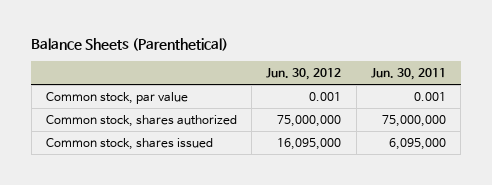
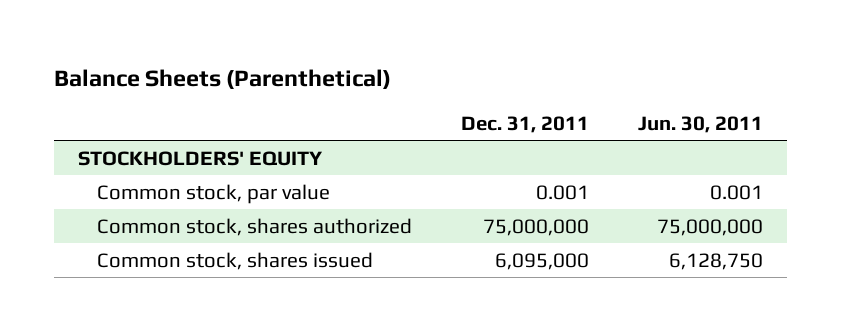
- | Jun. 30, 2012 | Jun. 30, 2011
+ | Dec. 31, 2011 | Jun. 30, 2011
+ STOCKHOLDERS' EQUITY
- Common stock, shares issued | 16,095,000 | 6,095,000
+ Common stock, shares issued | 6,095,000 | 6,128,750

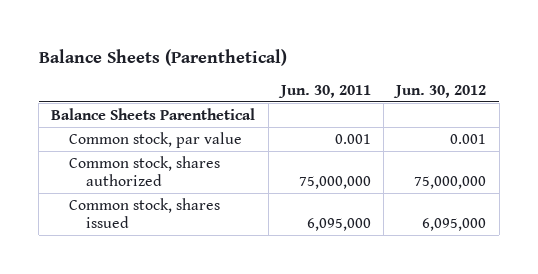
- | Dec. 31, 2011 | Jun. 30, 2011
+ | Jun. 30, 2011 | Jun. 30, 2012
- STOCKHOLDERS' EQUITY
+ Balance Sheets Parenthetical
- Common stock, shares issued | 6,095,000 | 6,128,750
+ Common stock, shares issued | 6,095,000 | 6,095,000

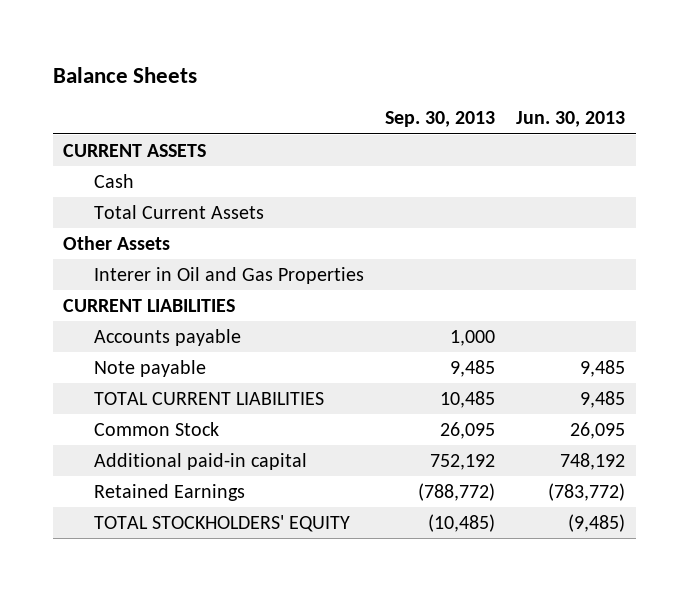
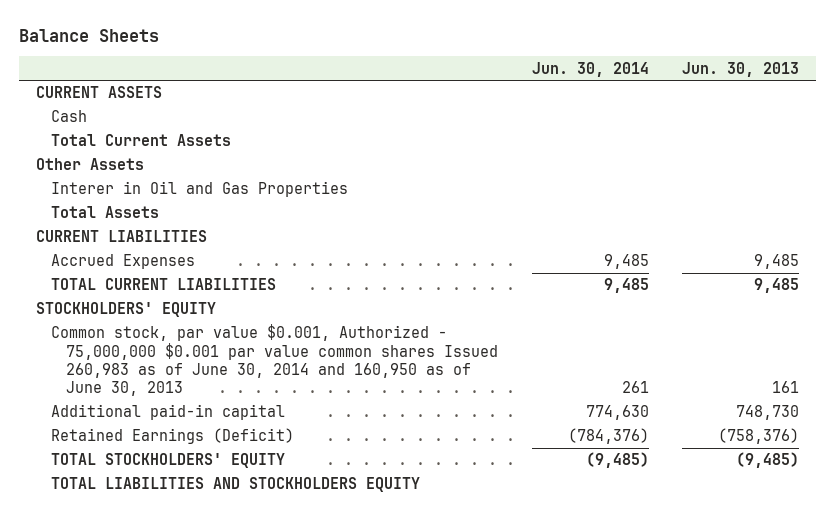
- | Sep. 30, 2013 | Jun. 30, 2013
+ | Jun. 30, 2014 | Jun. 30, 2013
+ Total Assets
- Accounts payable | 1,000 |
- Note payable | 9,485 | 9,485
+ Accrued Expenses | 9,485 | 9,485
- Common Stock | 26,095 | 26,095
- Additional paid-in capital | 752,192 | 748,192
- Retained Earnings | (788,772) | (783,772)
+ STOCKHOLDERS' EQUITY
+ Common stock, par value $0.001, Authorized - 75,000,000 $0.001 par value common shares Issued 260,983 as of June 30, 2014 and 160,950 as of June 30, 2013 | 261 | 161
+ Additional paid-in capital | 774,630 | 748,730
+ Retained Earnings (Deficit) | (784,376) | (758,376)
+ TOTAL LIABILITIES AND STOCKHOLDERS EQUITY

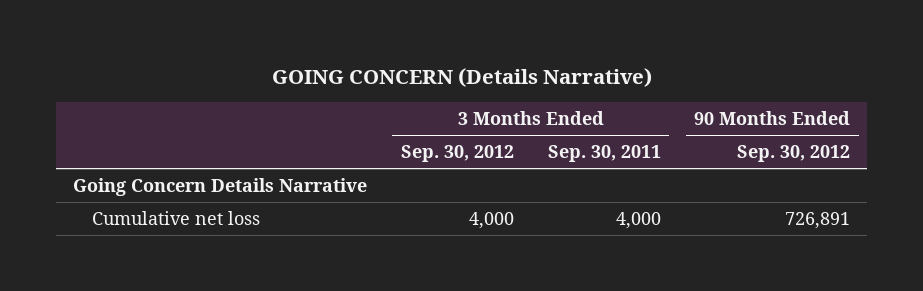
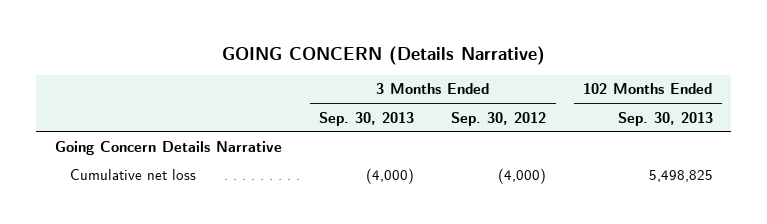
- | 3 Months Ended Sep. 30, 2012 | 3 Months Ended Sep. 30, 2011 | 90 Months Ended Sep. 30, 2012
+ | 3 Months Ended Sep. 30, 2013 | 3 Months Ended Sep. 30, 2012 | 102 Months Ended Sep. 30, 2013
- Cumulative net loss | 4,000 | 4,000 | 726,891
+ Cumulative net loss | (4,000) | (4,000) | 5,498,825

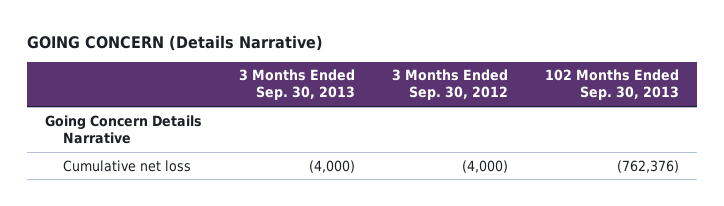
- Cumulative net loss | (4,000) | (4,000) | 5,498,825
+ Cumulative net loss | (4,000) | (4,000) | (762,376)

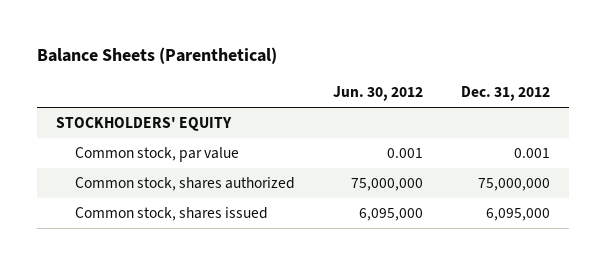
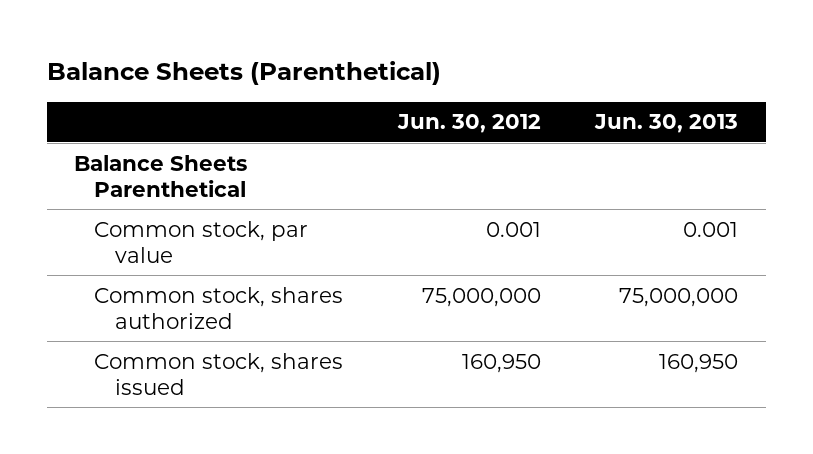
- | Jun. 30, 2012 | Dec. 31, 2012
+ | Jun. 30, 2012 | Jun. 30, 2013
- STOCKHOLDERS' EQUITY
+ Balance Sheets Parenthetical
- Common stock, shares issued | 6,095,000 | 6,095,000
+ Common stock, shares issued | 160,950 | 160,950

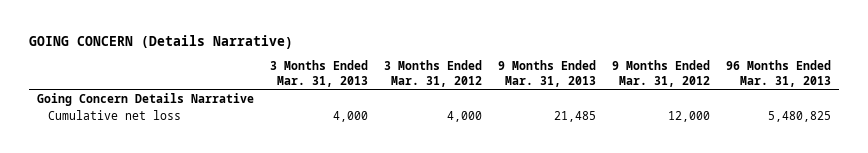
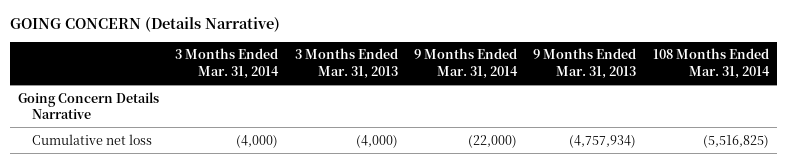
- | 3 Months Ended Mar. 31, 2013 | 3 Months Ended Mar. 31, 2012 | 9 Months Ended Mar. 31, 2013 | 9 Months Ended Mar. 31, 2012 | 96 Months Ended Mar. 31, 2013
+ | 3 Months Ended Mar. 31, 2014 | 3 Months Ended Mar. 31, 2013 | 9 Months Ended Mar. 31, 2014 | 9 Months Ended Mar. 31, 2013 | 108 Months Ended Mar. 31, 2014
- Cumulative net loss | 4,000 | 4,000 | 21,485 | 12,000 | 5,480,825
+ Cumulative net loss | (4,000) | (4,000) | (22,000) | (4,757,934) | (5,516,825)

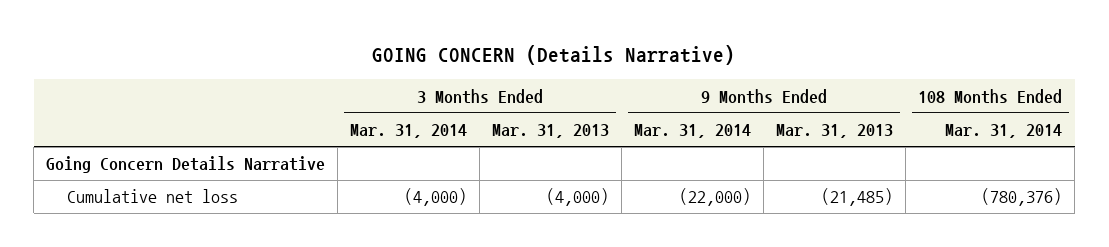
- Cumulative net loss | (4,000) | (4,000) | (22,000) | (4,757,934) | (5,516,825)
+ Cumulative net loss | (4,000) | (4,000) | (22,000) | (21,485) | (780,376)

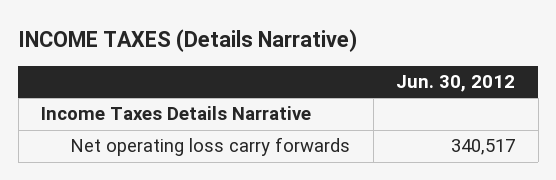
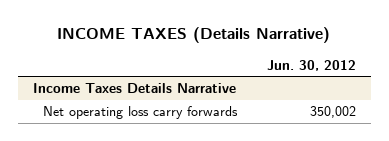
- Net operating loss carry forwards | 340,517
+ Net operating loss carry forwards | 350,002

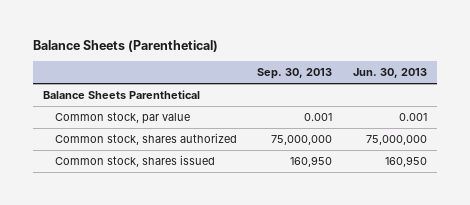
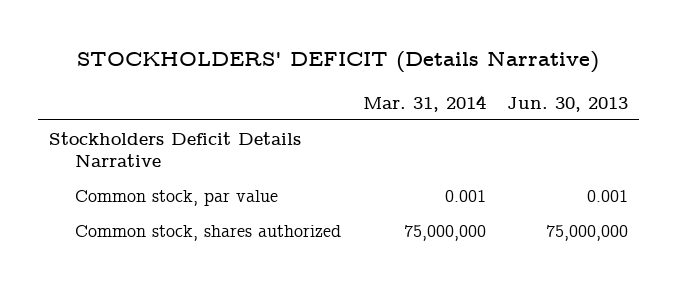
- Balance Sheets (Parenthetical)
+ STOCKHOLDERS' DEFICIT (Details Narrative)
- | Sep. 30, 2013 | Jun. 30, 2013
+ | Mar. 31, 2014 | Jun. 30, 2013
- Balance Sheets Parenthetical
+ Stockholders Deficit Details Narrative
- Common stock, shares issued | 160,950 | 160,950

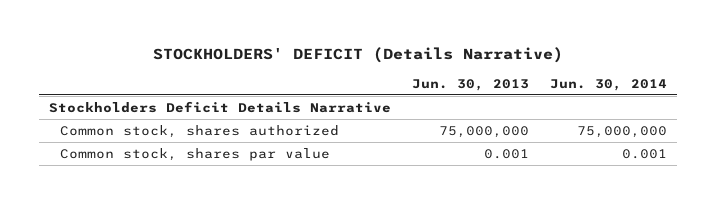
- | Mar. 31, 2014 | Jun. 30, 2013
+ | Jun. 30, 2013 | Jun. 30, 2014
- Common stock, par value | 0.001 | 0.001
+ Common stock, shares par value | 0.001 | 0.001

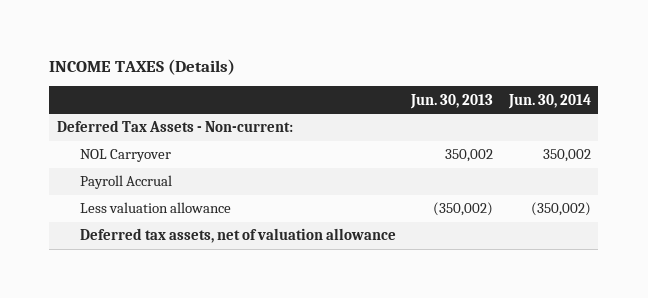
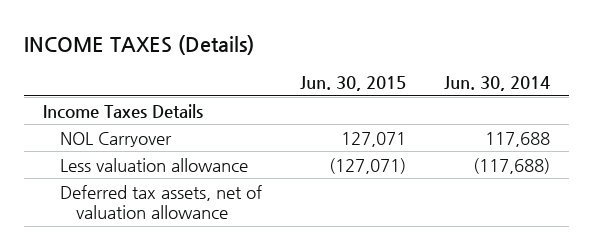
- | Jun. 30, 2013 | Jun. 30, 2014
+ | Jun. 30, 2015 | Jun. 30, 2014
- Deferred Tax Assets - Non-current:
- NOL Carryover | 350,002 | 350,002
- Payroll Accrual
- Less valuation allowance | (350,002) | (350,002)
+ Income Taxes Details
+ NOL Carryover | 127,071 | 117,688
+ Less valuation allowance | (127,071) | (117,688)

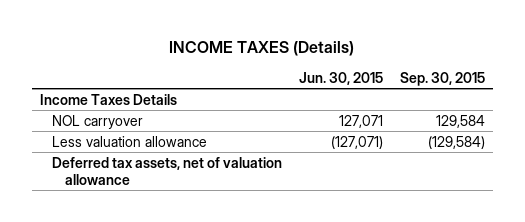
- | Jun. 30, 2015 | Jun. 30, 2014
+ | Jun. 30, 2015 | Sep. 30, 2015
- NOL Carryover | 127,071 | 117,688
+ NOL carryover | 127,071 | 129,584

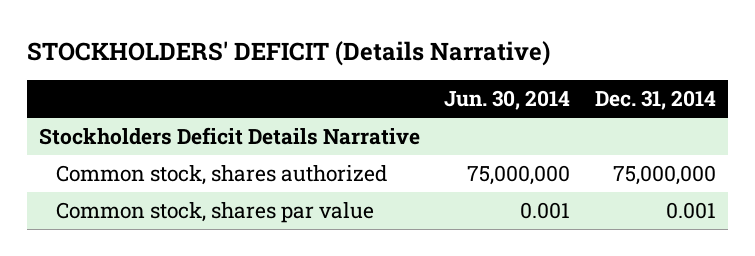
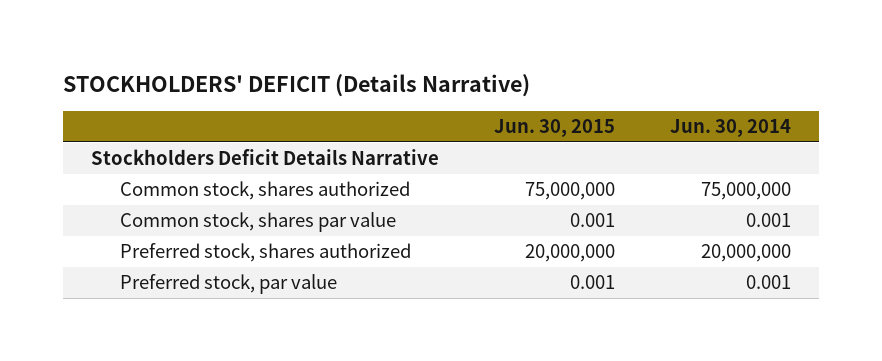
- | Jun. 30, 2014 | Dec. 31, 2014
+ | Jun. 30, 2015 | Jun. 30, 2014
+ Preferred stock, shares authorized | 20,000,000 | 20,000,000
+ Preferred stock, par value | 0.001 | 0.001

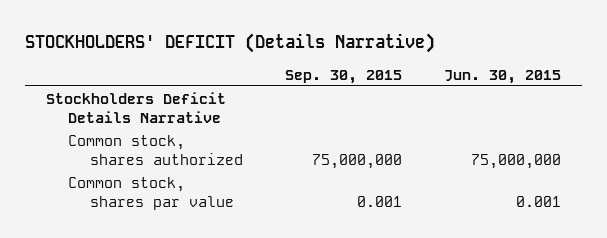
- | Jun. 30, 2015 | Jun. 30, 2014
+ | Sep. 30, 2015 | Jun. 30, 2015
- Preferred stock, shares authorized | 20,000,000 | 20,000,000
- Preferred stock, par value | 0.001 | 0.001

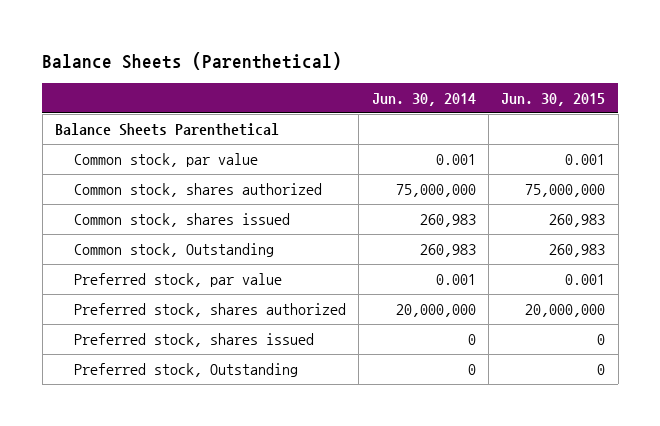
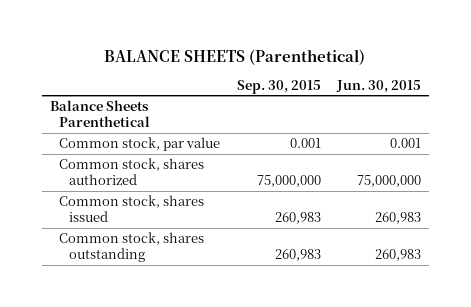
- Balance Sheets (Parenthetical)
+ BALANCE SHEETS (Parenthetical)
- | Jun. 30, 2014 | Jun. 30, 2015
+ | Sep. 30, 2015 | Jun. 30, 2015
- Common stock, Outstanding | 260,983 | 260,983
- Preferred stock, par value | 0.001 | 0.001
- Preferred stock, shares authorized | 20,000,000 | 20,000,000
- Preferred stock, shares issued | 0 | 0
- Preferred stock, Outstanding | 0 | 0
+ Common stock, shares outstanding | 260,983 | 260,983

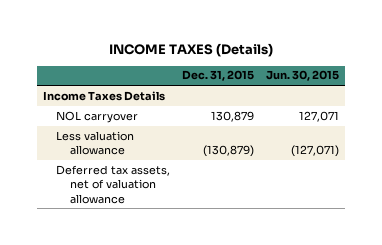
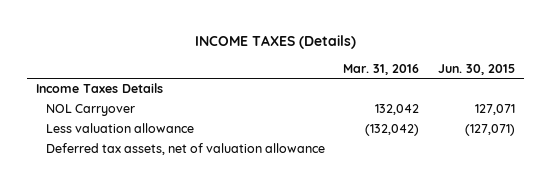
- | Dec. 31, 2015 | Jun. 30, 2015
+ | Mar. 31, 2016 | Jun. 30, 2015
- NOL carryover | 130,879 | 127,071
+ NOL Carryover | 132,042 | 127,071

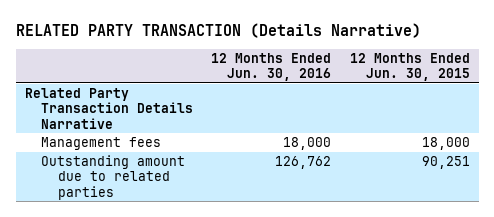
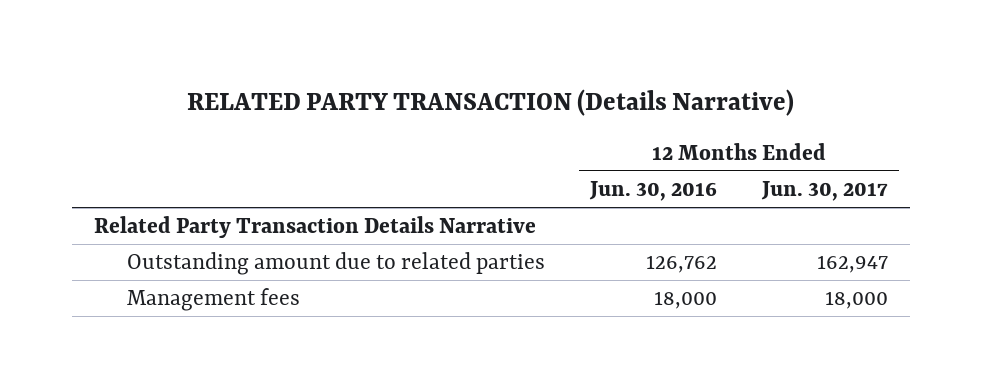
- | 12 Months Ended Jun. 30, 2016 | 12 Months Ended Jun. 30, 2015
+ | 12 Months Ended Jun. 30, 2016 | 12 Months Ended Jun. 30, 2017
moved down: Management fees | 18,000 | 18,000

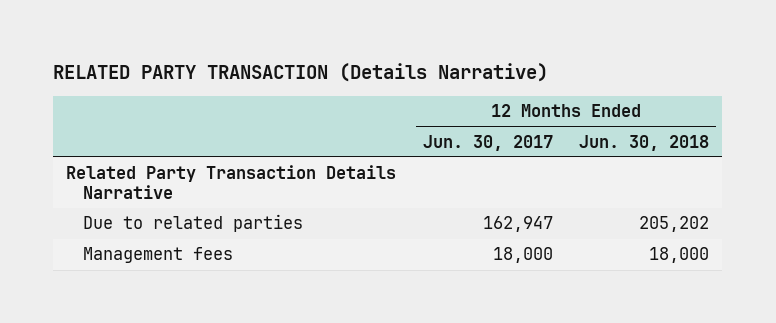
- | 12 Months Ended Jun. 30, 2016 | 12 Months Ended Jun. 30, 2017
+ | 12 Months Ended Jun. 30, 2017 | 12 Months Ended Jun. 30, 2018
- Outstanding amount due to related parties | 126,762 | 162,947
+ Due to related parties | 162,947 | 205,202

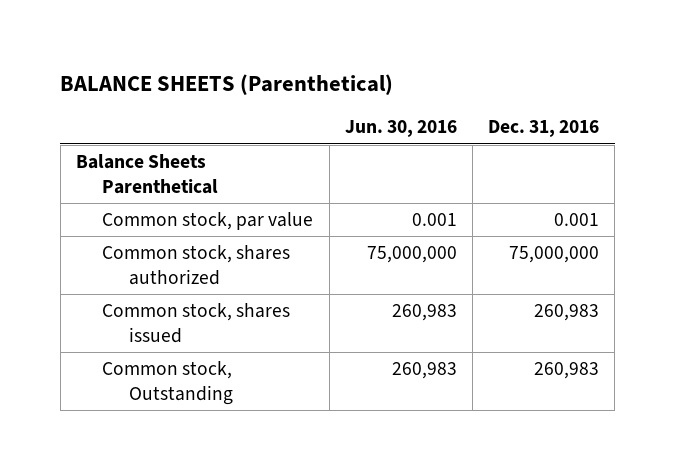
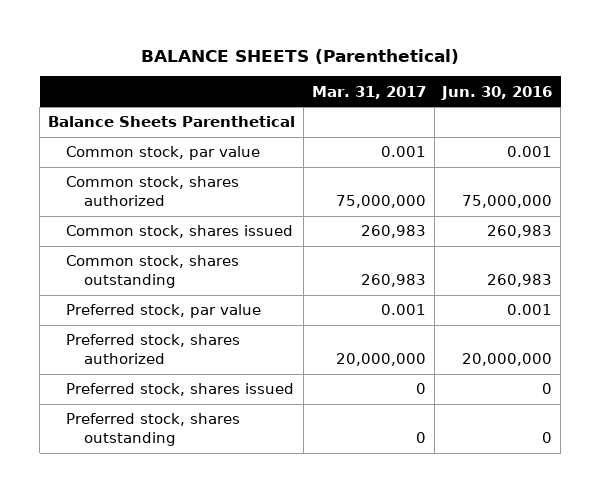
- | Jun. 30, 2016 | Dec. 31, 2016
+ | Mar. 31, 2017 | Jun. 30, 2016
- Common stock, Outstanding | 260,983 | 260,983
+ Common stock, shares outstanding | 260,983 | 260,983
+ Preferred stock, par value | 0.001 | 0.001
+ Preferred stock, shares authorized | 20,000,000 | 20,000,000
+ Preferred stock, shares issued | 0 | 0
+ Preferred stock, shares outstanding | 0 | 0

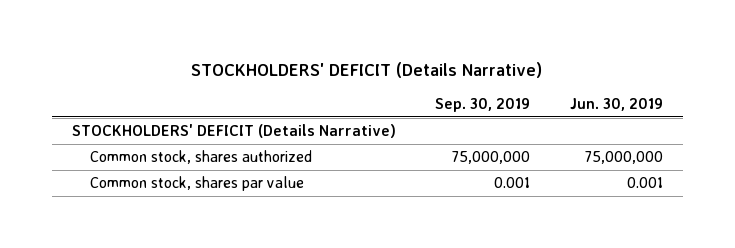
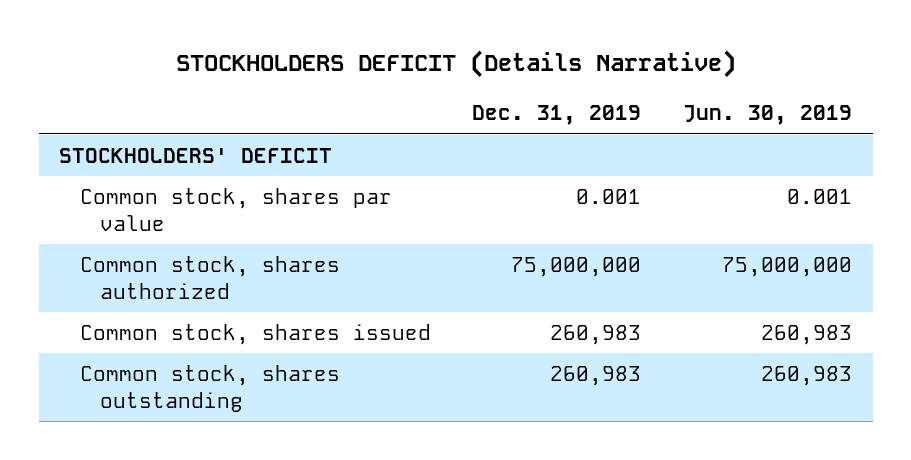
- STOCKHOLDERS' DEFICIT (Details Narrative)
+ STOCKHOLDERS DEFICIT (Details Narrative)
- | Sep. 30, 2019 | Jun. 30, 2019
+ | Dec. 31, 2019 | Jun. 30, 2019
- STOCKHOLDERS' DEFICIT (Details Narrative)
+ STOCKHOLDERS' DEFICIT
moved down: Common stock, shares authorized | 75,000,000 | 75,000,000
+ Common stock, shares issued | 260,983 | 260,983
+ Common stock, shares outstanding | 260,983 | 260,983

